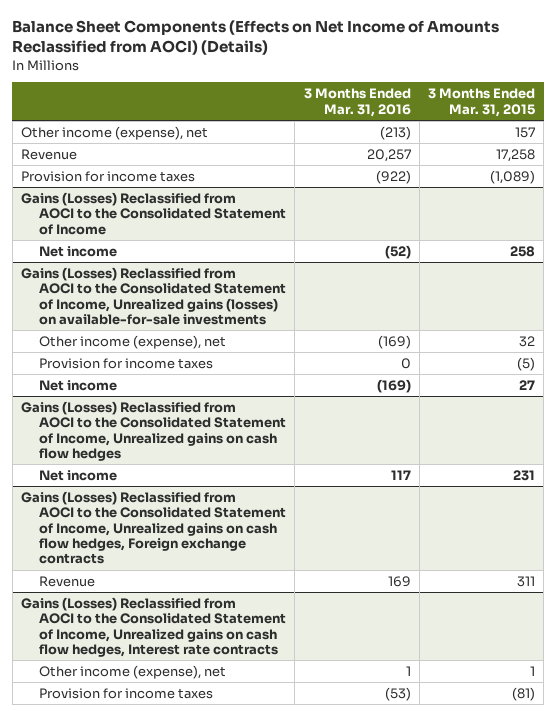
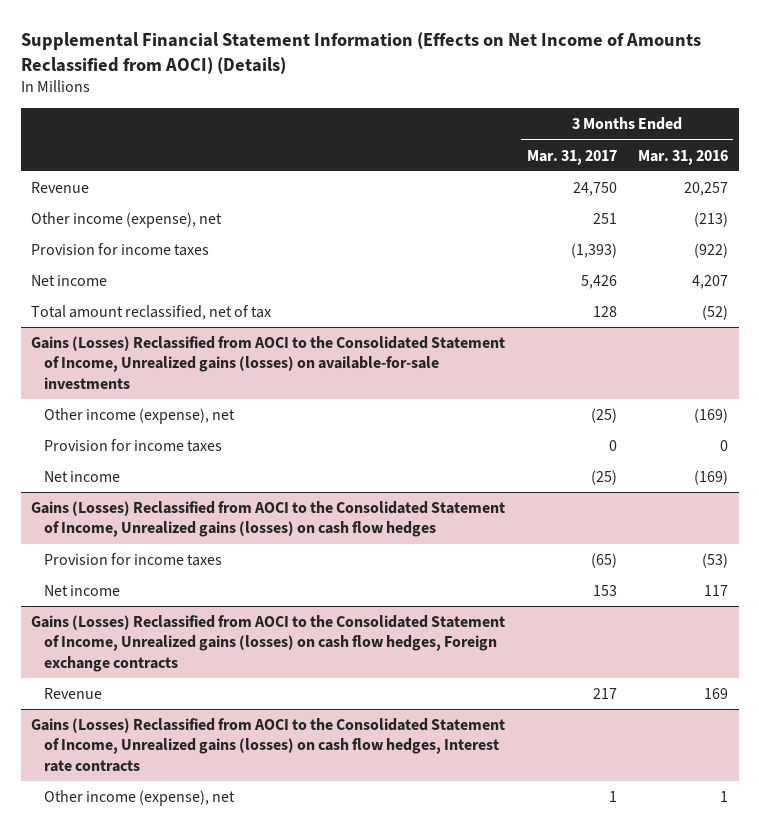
- Balance Sheet Components (Effects on Net Income of Amounts Reclassified from AOCI) (Details)
+ Supplemental Financial Statement Information (Effects on Net Income of Amounts Reclassified from AOCI) (Details)
- | 3 Months Ended Mar. 31, 2016 | 3 Months Ended Mar. 31, 2015
+ | 3 Months Ended Mar. 31, 2017 | 3 Months Ended Mar. 31, 2016
moved down: Other income (expense), net | 251 | (213)
- Gains (Losses) Reclassified from AOCI to the Consolidated Statement of Income
- Net income | (52) | 258
+ Net income | 5,426 | 4,207
+ Total amount reclassified, net of tax | 128 | (52)
- Gains (Losses) Reclassified from AOCI to the Consolidated Statement of Income, Unrealized gains on cash flow hedges
+ Gains (Losses) Reclassified from AOCI to the Consolidated Statement of Income, Unrealized gains (losses) on cash flow hedges
+ Provision for income taxes | (65) | (53)
- Gains (Losses) Reclassified from AOCI to the Consolidated Statement of Income, Unrealized gains on cash flow hedges, Foreign exchange contracts
+ Gains (Losses) Reclassified from AOCI to the Consolidated Statement of Income, Unrealized gains (losses) on cash flow hedges, Foreign exchange contracts
- Gains (Losses) Reclassified from AOCI to the Consolidated Statement of Income, Unrealized gains on cash flow hedges, Interest rate contracts
+ Gains (Losses) Reclassified from AOCI to the Consolidated Statement of Income, Unrealized gains (losses) on cash flow hedges, Interest rate contracts
- Provision for income taxes | (53) | (81)

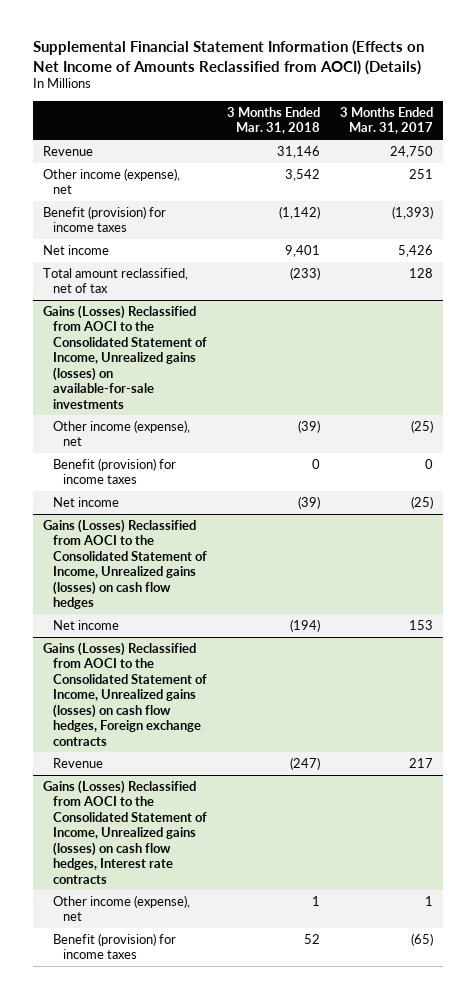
- | 3 Months Ended Mar. 31, 2017 | 3 Months Ended Mar. 31, 2016
+ | 3 Months Ended Mar. 31, 2018 | 3 Months Ended Mar. 31, 2017
- Provision for income taxes | (1,393) | (922)
+ Benefit (provision) for income taxes | (1,142) | (1,393)
@ Gains (Losses) Reclassified from AOCI to the Consolidated Statement of Income, Unrealized gains (losses) on available-for-sale investments
- Provision for income taxes | 0 | 0
+ Benefit (provision) for income taxes | 0 | 0
@ Gains (Losses) Reclassified from AOCI to the Consolidated Statement of Income, Unrealized gains (losses) on cash flow hedges
- Provision for income taxes | (65) | (53)
@ Gains (Losses) Reclassified from AOCI to the Consolidated Statement of Income, Unrealized gains (losses) on cash flow hedges, Interest rate contracts
+ Benefit (provision) for income taxes | 52 | (65)

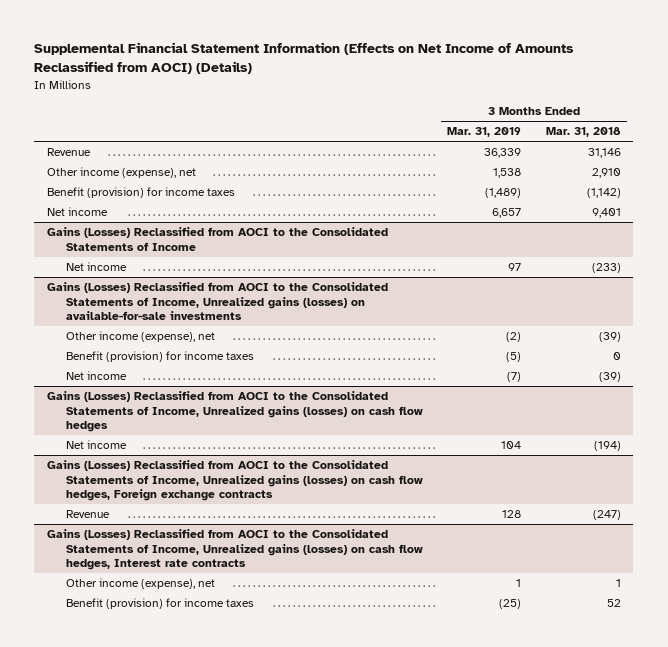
- | 3 Months Ended Mar. 31, 2018 | 3 Months Ended Mar. 31, 2017
+ | 3 Months Ended Mar. 31, 2019 | 3 Months Ended Mar. 31, 2018
- Other income (expense), net | 3,542 | 251
+ Other income (expense), net | 1,538 | 2,910
- Total amount reclassified, net of tax | (233) | 128
- Gains (Losses) Reclassified from AOCI to the Consolidated Statement of Income, Unrealized gains (losses) on available-for-sale investments
+ Gains (Losses) Reclassified from AOCI to the Consolidated Statements of Income
+ Net income | 97 | (233)
+ Gains (Losses) Reclassified from AOCI to the Consolidated Statements of Income, Unrealized gains (losses) on available-for-sale investments
- Gains (Losses) Reclassified from AOCI to the Consolidated Statement of Income, Unrealized gains (losses) on cash flow hedges
+ Gains (Losses) Reclassified from AOCI to the Consolidated Statements of Income, Unrealized gains (losses) on cash flow hedges
- Gains (Losses) Reclassified from AOCI to the Consolidated Statement of Income, Unrealized gains (losses) on cash flow hedges, Foreign exchange contracts
+ Gains (Losses) Reclassified from AOCI to the Consolidated Statements of Income, Unrealized gains (losses) on cash flow hedges, Foreign exchange contracts
- Gains (Losses) Reclassified from AOCI to the Consolidated Statement of Income, Unrealized gains (losses) on cash flow hedges, Interest rate contracts
+ Gains (Losses) Reclassified from AOCI to the Consolidated Statements of Income, Unrealized gains (losses) on cash flow hedges, Interest rate contracts

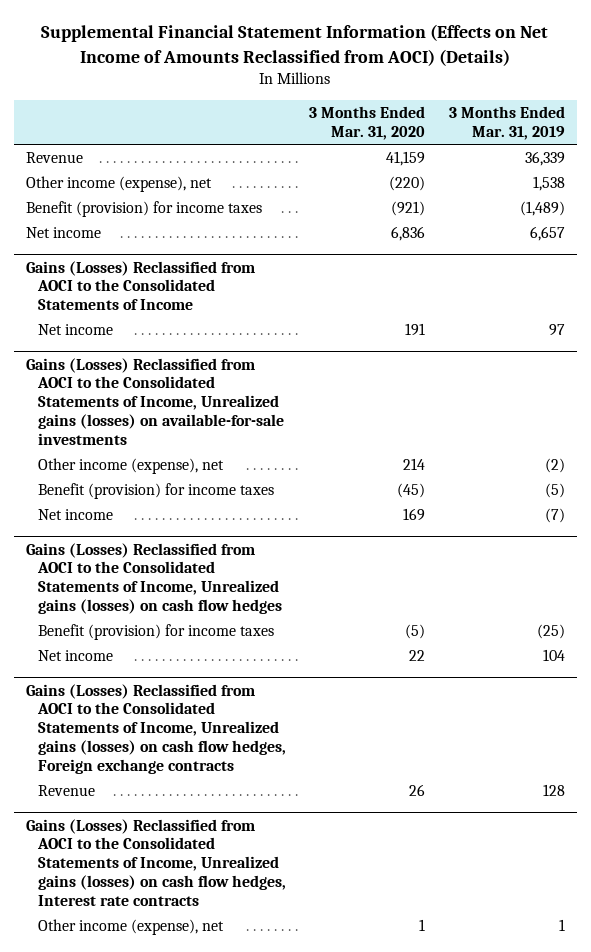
- | 3 Months Ended Mar. 31, 2019 | 3 Months Ended Mar. 31, 2018
+ | 3 Months Ended Mar. 31, 2020 | 3 Months Ended Mar. 31, 2019
@ Gains (Losses) Reclassified from AOCI to the Consolidated Statements of Income, Unrealized gains (losses) on cash flow hedges
+ Benefit (provision) for income taxes | (5) | (25)
@ Gains (Losses) Reclassified from AOCI to the Consolidated Statements of Income, Unrealized gains (losses) on cash flow hedges, Interest rate contracts
- Benefit (provision) for income taxes | (25) | 52

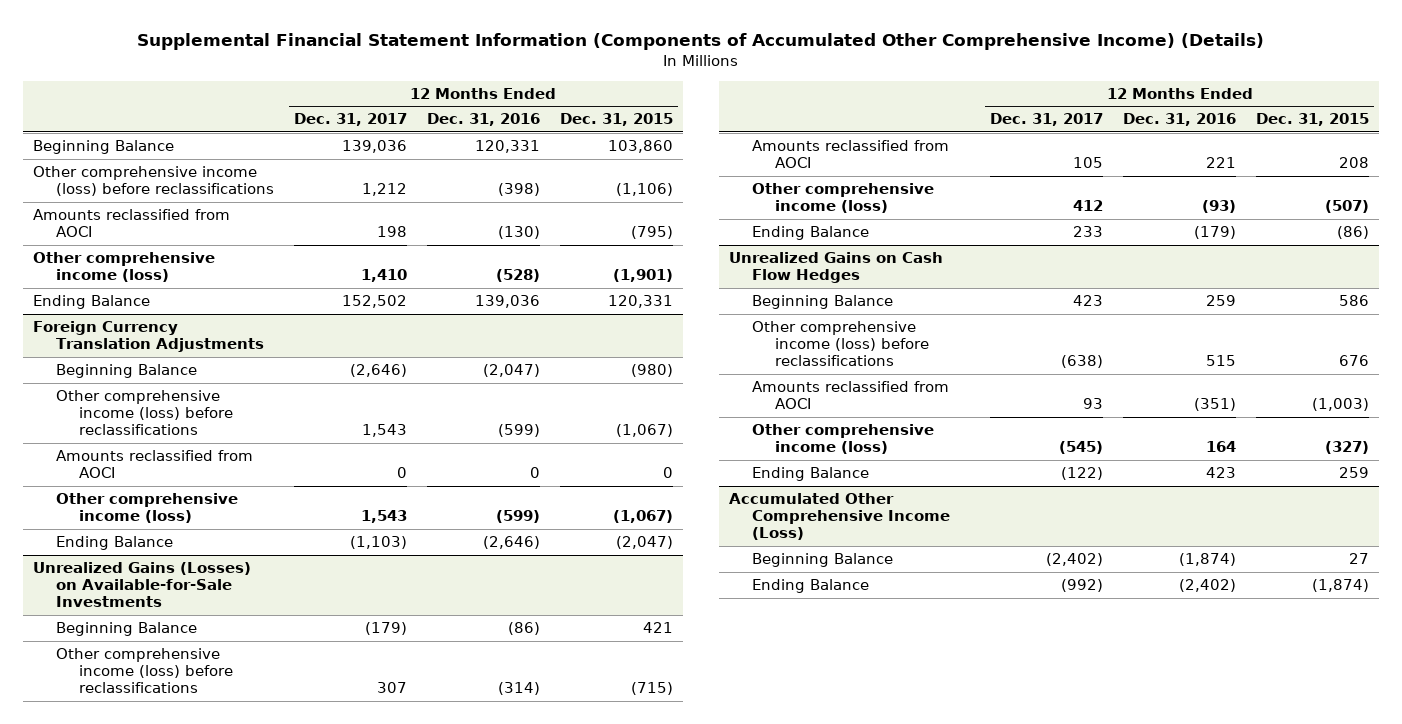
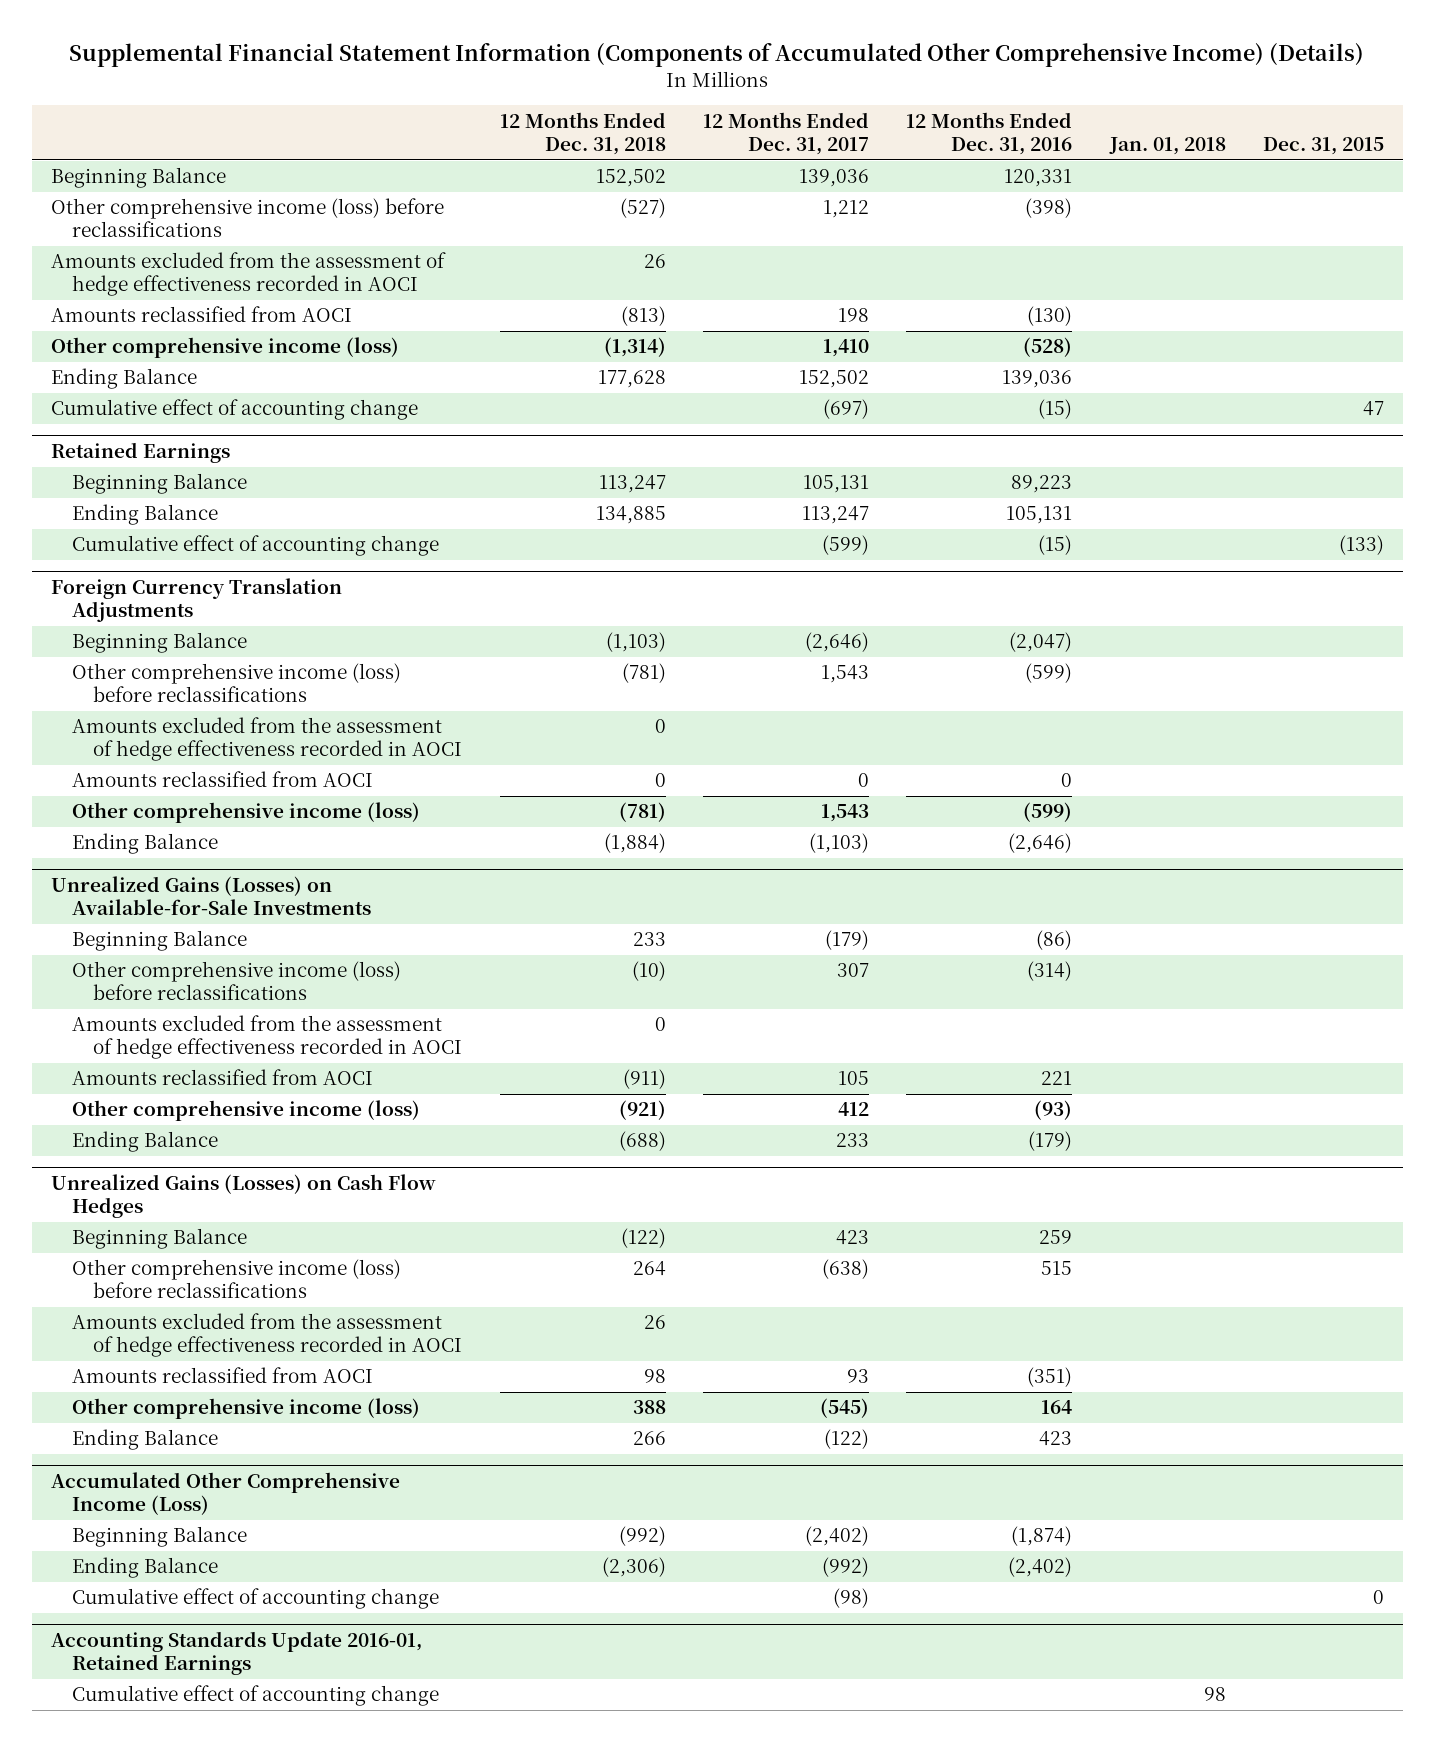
- | 12 Months Ended Dec. 31, 2017 | 12 Months Ended Dec. 31, 2016 | 12 Months Ended Dec. 31, 2015
+ | 12 Months Ended Dec. 31, 2018 | 12 Months Ended Dec. 31, 2017 | 12 Months Ended Dec. 31, 2016 | Jan. 01, 2018 | Dec. 31, 2015
+ Amounts excluded from the assessment of hedge effectiveness recorded in AOCI | 26 | | | |
+ Cumulative effect of accounting change | | (697) | (15) | | 47
+ Retained Earnings
+ Beginning Balance | 113,247 | 105,131 | 89,223 | |
+ Ending Balance | 134,885 | 113,247 | 105,131 | |
+ Cumulative effect of accounting change | | (599) | (15) | | (133)
@ Foreign Currency Translation Adjustments
+ Amounts excluded from the assessment of hedge effectiveness recorded in AOCI | 0 | | | |
@ Unrealized Gains (Losses) on Available-for-Sale Investments
+ Amounts excluded from the assessment of hedge effectiveness recorded in AOCI | 0 | | | |
- Unrealized Gains on Cash Flow Hedges
+ Unrealized Gains (Losses) on Cash Flow Hedges
+ Amounts excluded from the assessment of hedge effectiveness recorded in AOCI | 26 | | | |
@ Accumulated Other Comprehensive Income (Loss)
+ Cumulative effect of accounting change | | (98) | | | 0
+ Accounting Standards Update 2016-01, Retained Earnings
+ Cumulative effect of accounting change | | | | 98 |

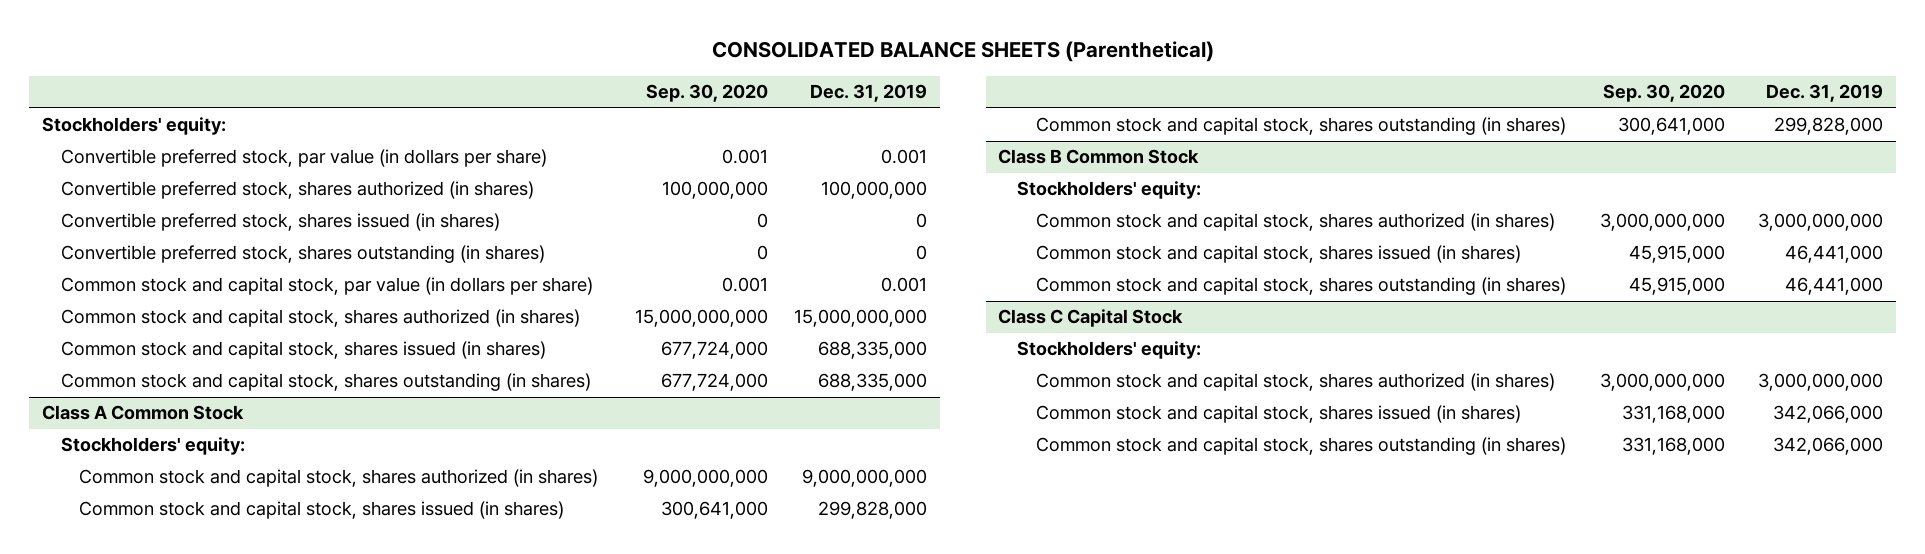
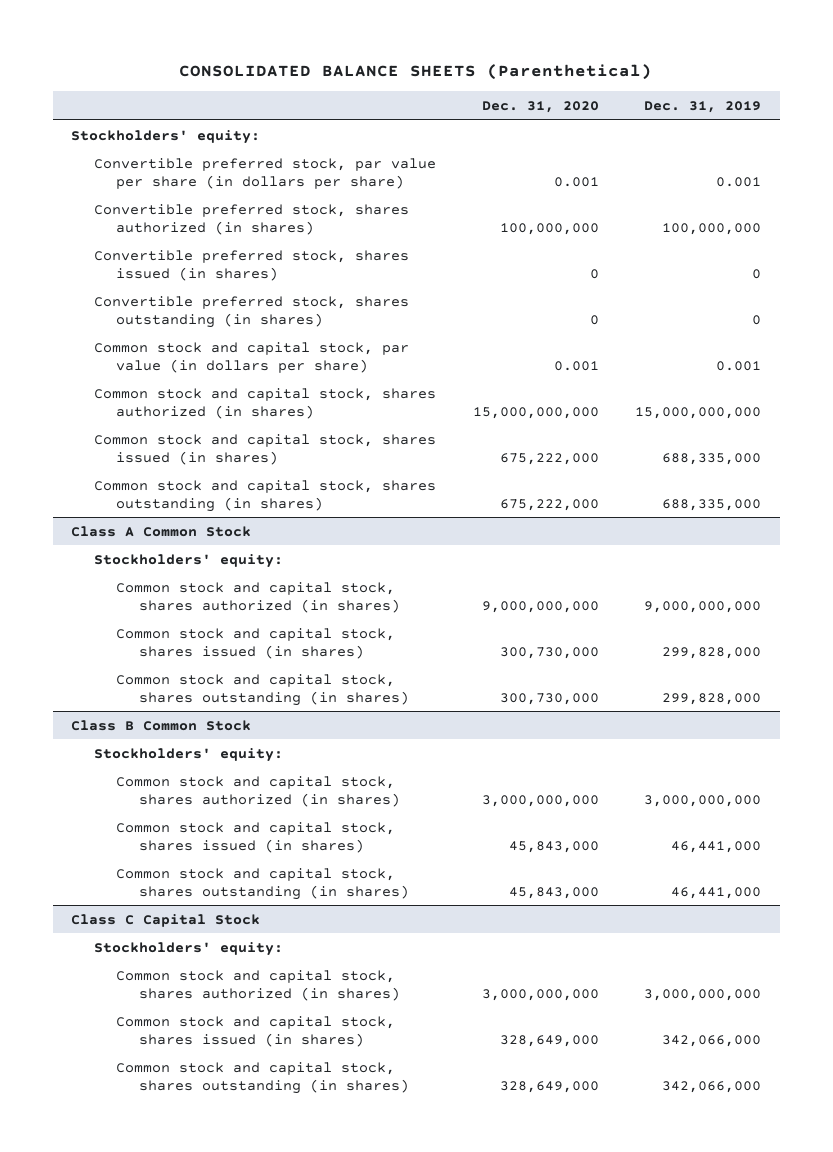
- | Sep. 30, 2020 | Dec. 31, 2019
+ | Dec. 31, 2020 | Dec. 31, 2019
- Convertible preferred stock, par value (in dollars per share) | 0.001 | 0.001
+ Convertible preferred stock, par value per share (in dollars per share) | 0.001 | 0.001

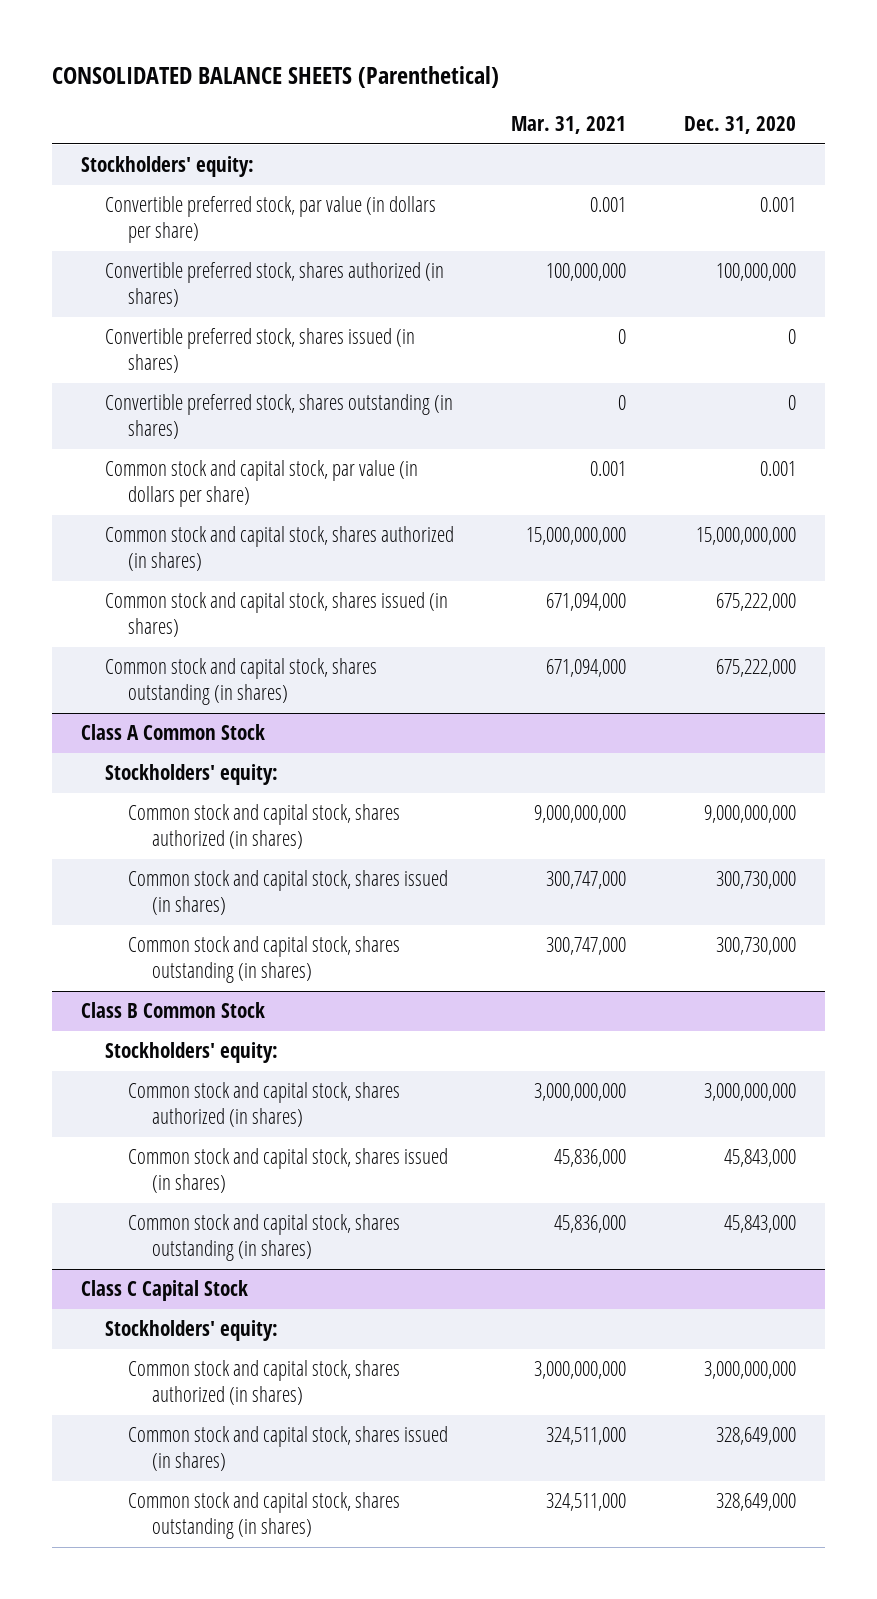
- | Dec. 31, 2020 | Dec. 31, 2019
+ | Mar. 31, 2021 | Dec. 31, 2020
- Convertible preferred stock, par value per share (in dollars per share) | 0.001 | 0.001
+ Convertible preferred stock, par value (in dollars per share) | 0.001 | 0.001

